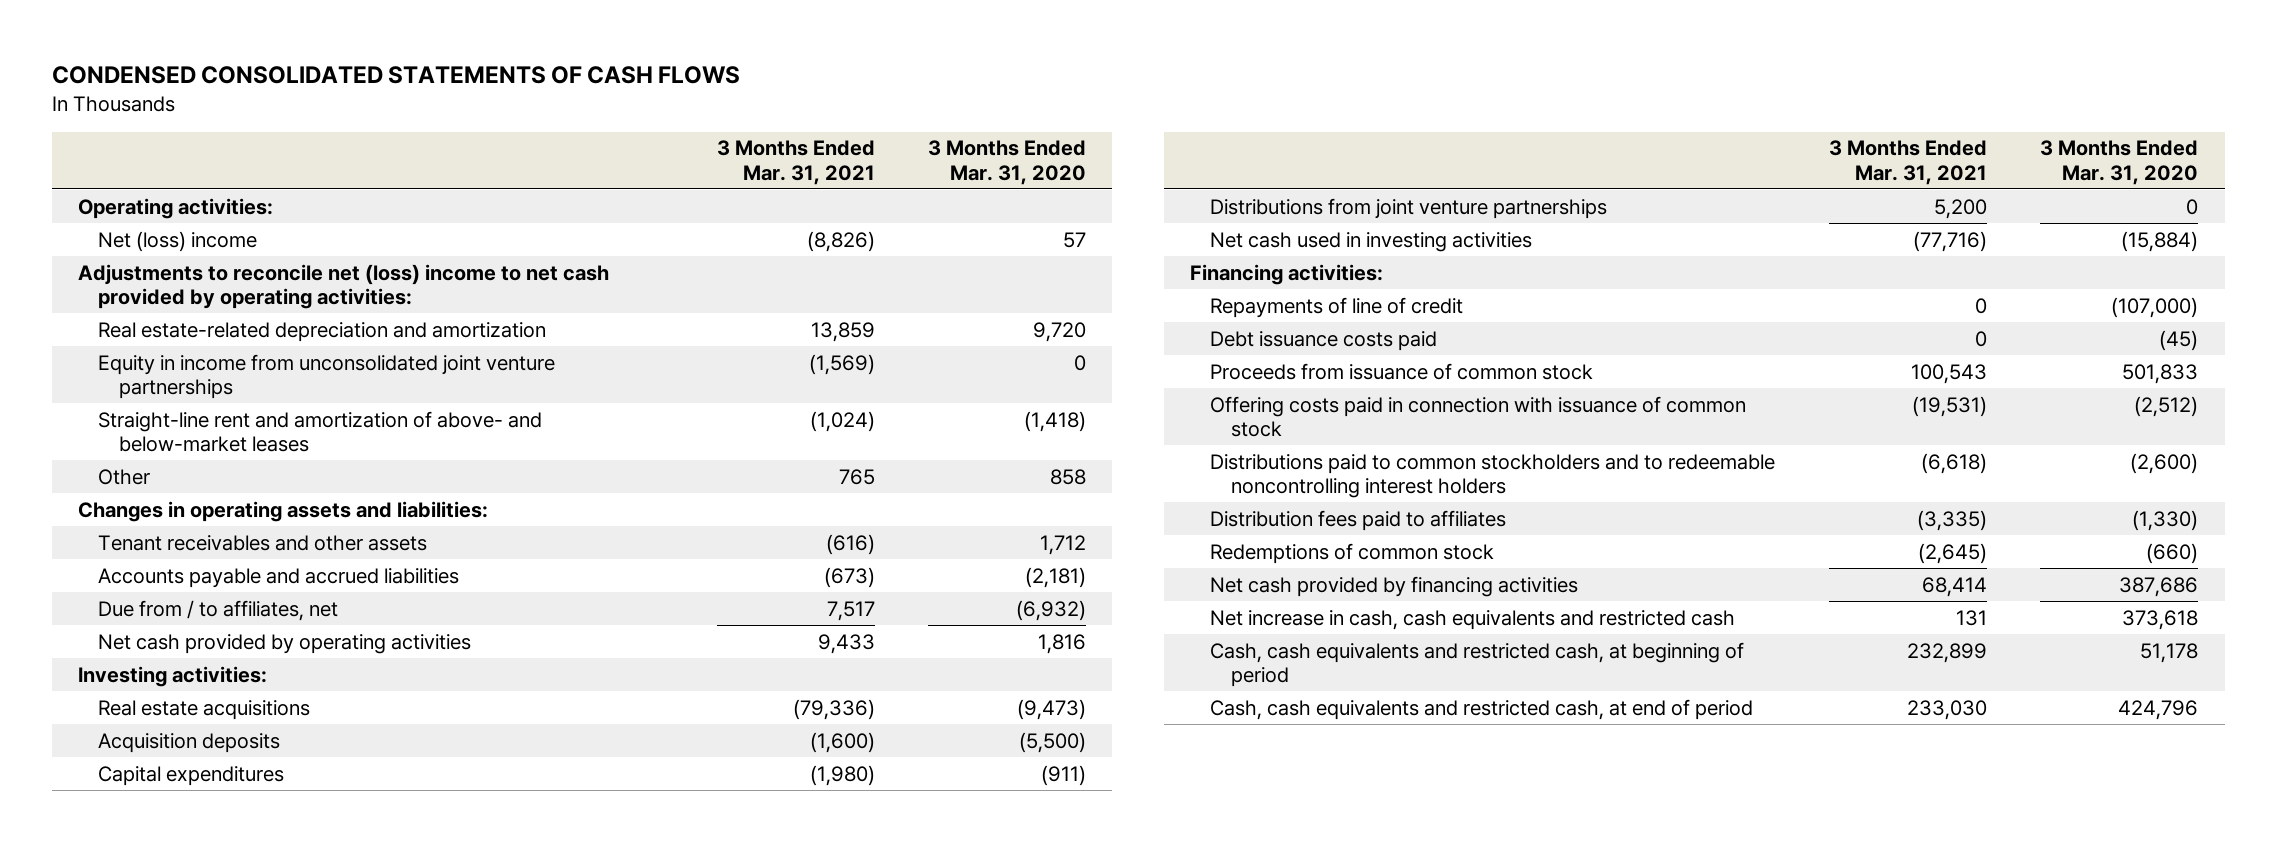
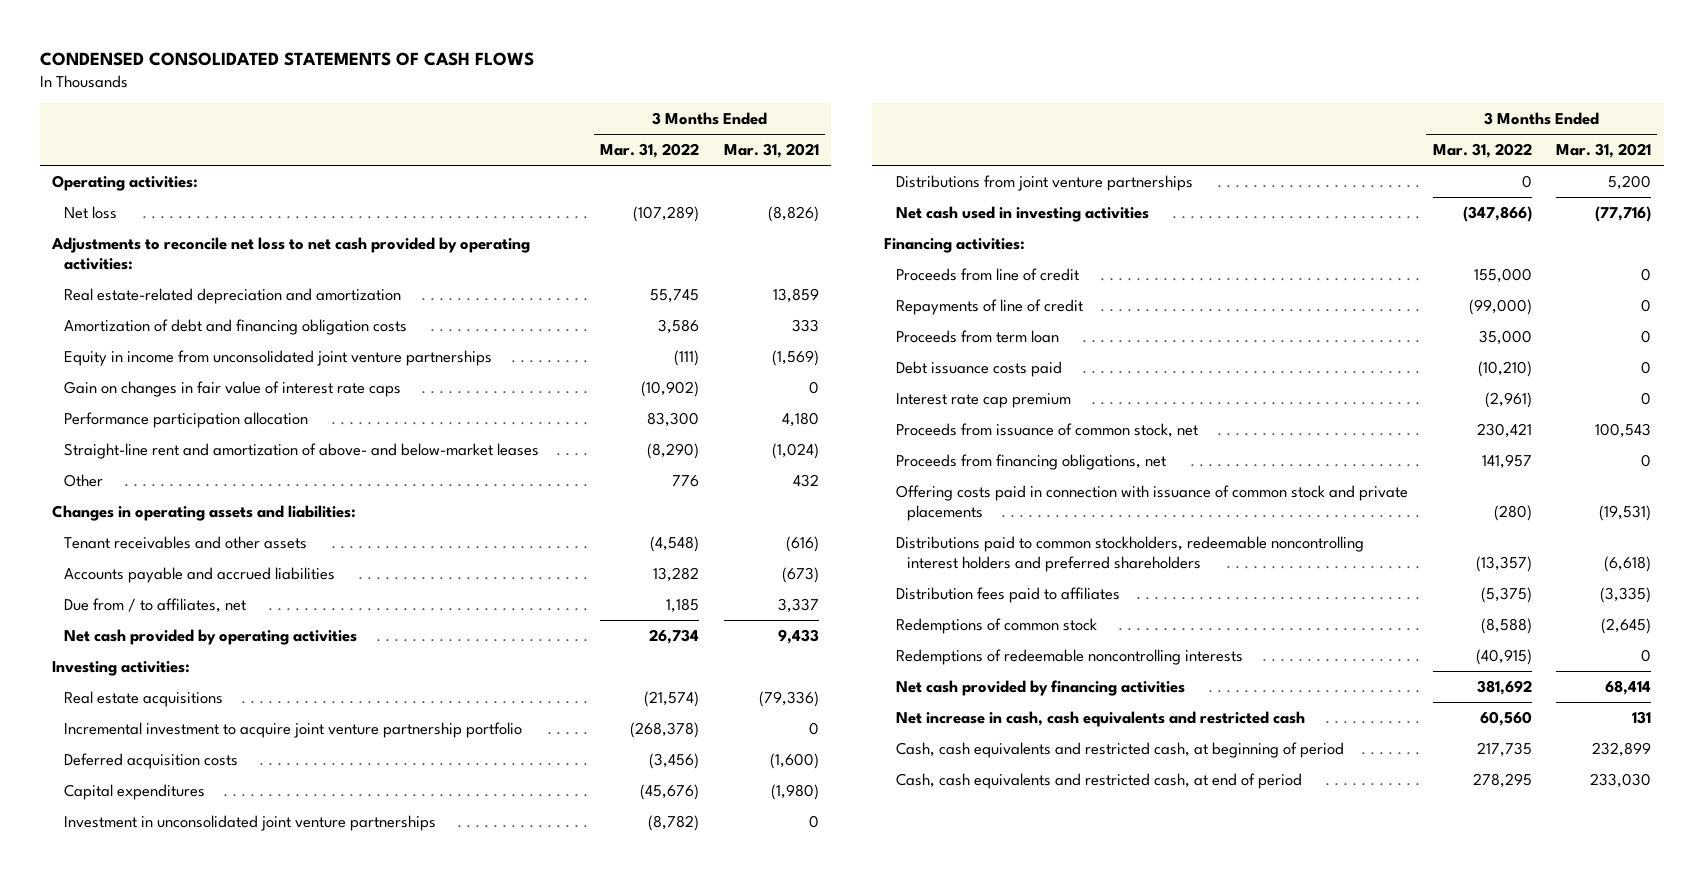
- | 3 Months Ended Mar. 31, 2021 | 3 Months Ended Mar. 31, 2020
+ | 3 Months Ended Mar. 31, 2022 | 3 Months Ended Mar. 31, 2021
- Net (loss) income | (8,826) | 57
- Adjustments to reconcile net (loss) income to net cash provided by operating activities:
+ Net loss | (107,289) | (8,826)
+ Adjustments to reconcile net loss to net cash provided by operating activities:
+ Amortization of debt and financing obligation costs | 3,586 | 333
+ Gain on changes in fair value of interest rate caps | (10,902) | 0
+ Performance participation allocation | 83,300 | 4,180
- Other | 765 | 858
+ Other | 776 | 432
- Due from / to affiliates, net | 7,517 | (6,932)
+ Due from / to affiliates, net | 1,185 | 3,337
- Acquisition deposits | (1,600) | (5,500)
+ Incremental investment to acquire joint venture partnership portfolio | (268,378) | 0
+ Deferred acquisition costs | (3,456) | (1,600)
+ Investment in unconsolidated joint venture partnerships | (8,782) | 0
+ Proceeds from line of credit | 155,000 | 0
+ Proceeds from term loan | 35,000 | 0
- Proceeds from issuance of common stock | 100,543 | 501,833
- Offering costs paid in connection with issuance of common stock | (19,531) | (2,512)
- Distributions paid to common stockholders and to redeemable noncontrolling interest holders | (6,618) | (2,600)
+ Interest rate cap premium | (2,961) | 0
+ Proceeds from issuance of common stock, net | 230,421 | 100,543
+ Proceeds from financing obligations, net | 141,957 | 0
+ Offering costs paid in connection with issuance of common stock and private placements | (280) | (19,531)
+ Distributions paid to common stockholders, redeemable noncontrolling interest holders and preferred shareholders | (13,357) | (6,618)
+ Redemptions of redeemable noncontrolling interests | (40,915) | 0

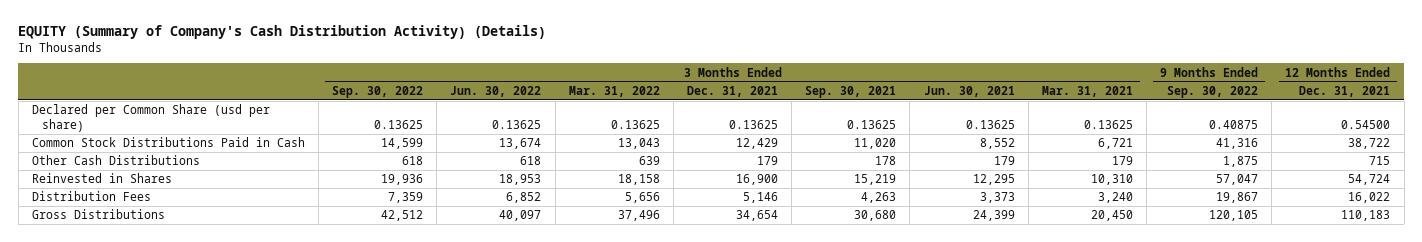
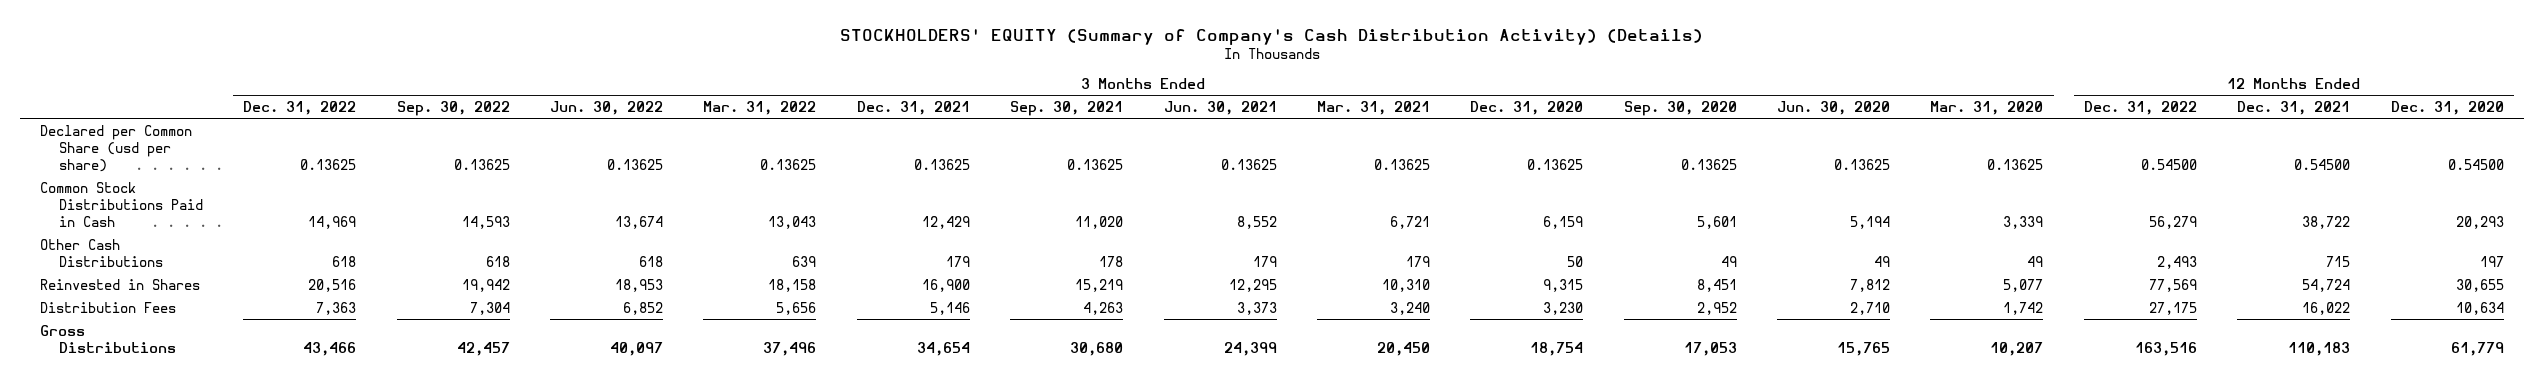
- EQUITY (Summary of Company's Cash Distribution Activity) (Details)
+ STOCKHOLDERS' EQUITY (Summary of Company's Cash Distribution Activity) (Details)
- | 3 Months Ended Sep. 30, 2022 | 3 Months Ended Jun. 30, 2022 | 3 Months Ended Mar. 31, 2022 | 3 Months Ended Dec. 31, 2021 | 3 Months Ended Sep. 30, 2021 | 3 Months Ended Jun. 30, 2021 | 3 Months Ended Mar. 31, 2021 | 9 Months Ended Sep. 30, 2022 | 12 Months Ended Dec. 31, 2021
+ | 3 Months Ended Dec. 31, 2022 | 3 Months Ended Sep. 30, 2022 | 3 Months Ended Jun. 30, 2022 | 3 Months Ended Mar. 31, 2022 | 3 Months Ended Dec. 31, 2021 | 3 Months Ended Sep. 30, 2021 | 3 Months Ended Jun. 30, 2021 | 3 Months Ended Mar. 31, 2021 | 3 Months Ended Dec. 31, 2020 | 3 Months Ended Sep. 30, 2020 | 3 Months Ended Jun. 30, 2020 | 3 Months Ended Mar. 31, 2020 | 12 Months Ended Dec. 31, 2022 | 12 Months Ended Dec. 31, 2021 | 12 Months Ended Dec. 31, 2020
- Common Stock Distributions Paid in Cash | 14,599 | 13,674 | 13,043 | 12,429 | 11,020 | 8,552 | 6,721 | 41,316 | 38,722
+ Common Stock Distributions Paid in Cash | 14,969 | 14,593 | 13,674 | 13,043 | 12,429 | 11,020 | 8,552 | 6,721 | 6,159 | 5,601 | 5,194 | 3,339 | 56,279 | 38,722 | 20,293
- Reinvested in Shares | 19,936 | 18,953 | 18,158 | 16,900 | 15,219 | 12,295 | 10,310 | 57,047 | 54,724
- Distribution Fees | 7,359 | 6,852 | 5,656 | 5,146 | 4,263 | 3,373 | 3,240 | 19,867 | 16,022
- Gross Distributions | 42,512 | 40,097 | 37,496 | 34,654 | 30,680 | 24,399 | 20,450 | 120,105 | 110,183
+ Reinvested in Shares | 20,516 | 19,942 | 18,953 | 18,158 | 16,900 | 15,219 | 12,295 | 10,310 | 9,315 | 8,451 | 7,812 | 5,077 | 77,569 | 54,724 | 30,655
+ Distribution Fees | 7,363 | 7,304 | 6,852 | 5,656 | 5,146 | 4,263 | 3,373 | 3,240 | 3,230 | 2,952 | 2,710 | 1,742 | 27,175 | 16,022 | 10,634
+ Gross Distributions | 43,466 | 42,457 | 40,097 | 37,496 | 34,654 | 30,680 | 24,399 | 20,450 | 18,754 | 17,053 | 15,765 | 10,207 | 163,516 | 110,183 | 61,779

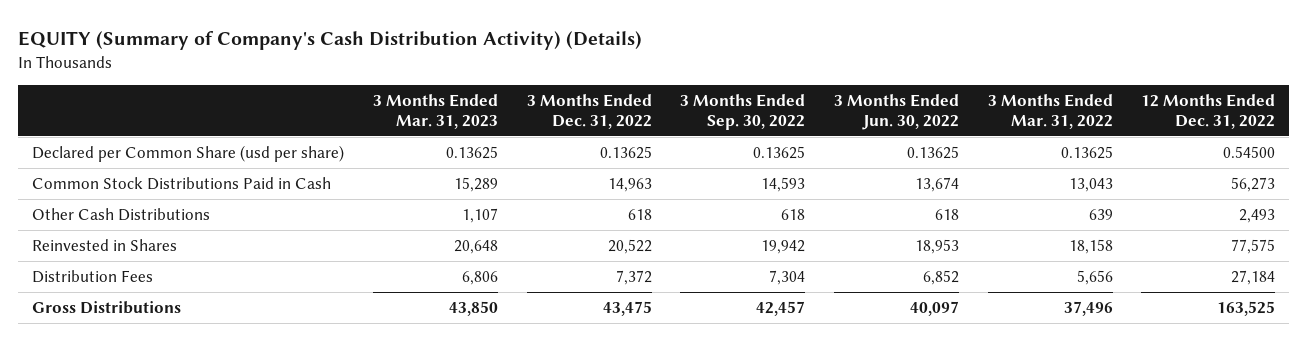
- STOCKHOLDERS' EQUITY (Summary of Company's Cash Distribution Activity) (Details)
+ EQUITY (Summary of Company's Cash Distribution Activity) (Details)
- | 3 Months Ended Dec. 31, 2022 | 3 Months Ended Sep. 30, 2022 | 3 Months Ended Jun. 30, 2022 | 3 Months Ended Mar. 31, 2022 | 3 Months Ended Dec. 31, 2021 | 3 Months Ended Sep. 30, 2021 | 3 Months Ended Jun. 30, 2021 | 3 Months Ended Mar. 31, 2021 | 3 Months Ended Dec. 31, 2020 | 3 Months Ended Sep. 30, 2020 | 3 Months Ended Jun. 30, 2020 | 3 Months Ended Mar. 31, 2020 | 12 Months Ended Dec. 31, 2022 | 12 Months Ended Dec. 31, 2021 | 12 Months Ended Dec. 31, 2020
+ | 3 Months Ended Mar. 31, 2023 | 3 Months Ended Dec. 31, 2022 | 3 Months Ended Sep. 30, 2022 | 3 Months Ended Jun. 30, 2022 | 3 Months Ended Mar. 31, 2022 | 12 Months Ended Dec. 31, 2022
- Common Stock Distributions Paid in Cash | 14,969 | 14,593 | 13,674 | 13,043 | 12,429 | 11,020 | 8,552 | 6,721 | 6,159 | 5,601 | 5,194 | 3,339 | 56,279 | 38,722 | 20,293
+ Common Stock Distributions Paid in Cash | 15,289 | 14,963 | 14,593 | 13,674 | 13,043 | 56,273
- Reinvested in Shares | 20,516 | 19,942 | 18,953 | 18,158 | 16,900 | 15,219 | 12,295 | 10,310 | 9,315 | 8,451 | 7,812 | 5,077 | 77,569 | 54,724 | 30,655
- Distribution Fees | 7,363 | 7,304 | 6,852 | 5,656 | 5,146 | 4,263 | 3,373 | 3,240 | 3,230 | 2,952 | 2,710 | 1,742 | 27,175 | 16,022 | 10,634
- Gross Distributions | 43,466 | 42,457 | 40,097 | 37,496 | 34,654 | 30,680 | 24,399 | 20,450 | 18,754 | 17,053 | 15,765 | 10,207 | 163,516 | 110,183 | 61,779
+ Reinvested in Shares | 20,648 | 20,522 | 19,942 | 18,953 | 18,158 | 77,575
+ Distribution Fees | 6,806 | 7,372 | 7,304 | 6,852 | 5,656 | 27,184
+ Gross Distributions | 43,850 | 43,475 | 42,457 | 40,097 | 37,496 | 163,525

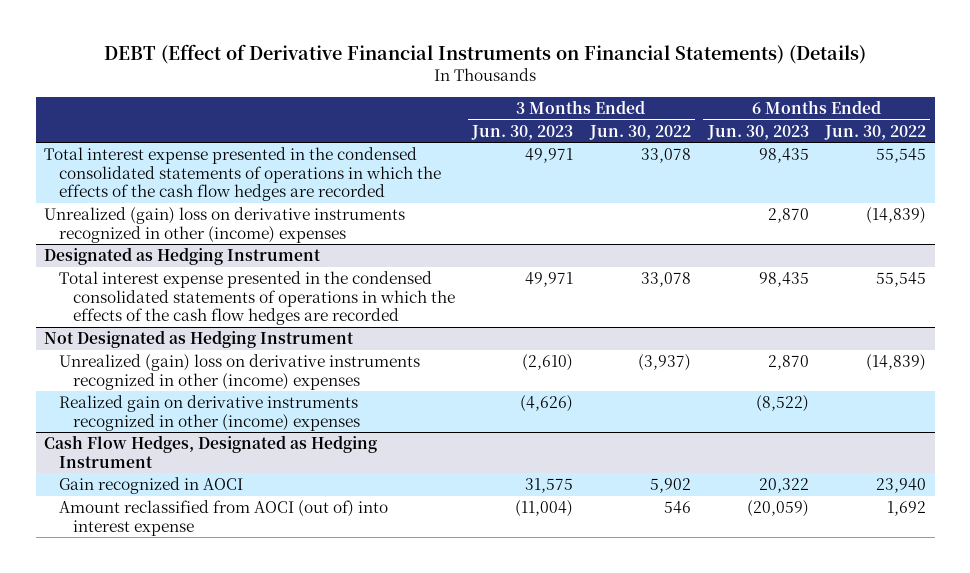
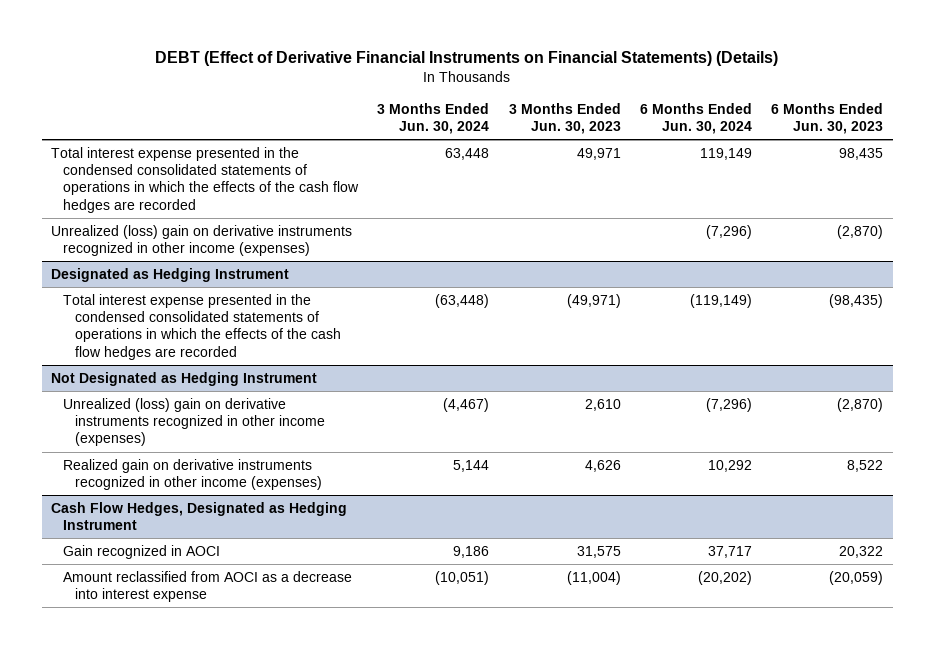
- | 3 Months Ended Jun. 30, 2023 | 3 Months Ended Jun. 30, 2022 | 6 Months Ended Jun. 30, 2023 | 6 Months Ended Jun. 30, 2022
+ | 3 Months Ended Jun. 30, 2024 | 3 Months Ended Jun. 30, 2023 | 6 Months Ended Jun. 30, 2024 | 6 Months Ended Jun. 30, 2023
- Unrealized (gain) loss on derivative instruments recognized in other (income) expenses | | | 2,870 | (14,839)
+ Unrealized (loss) gain on derivative instruments recognized in other income (expenses) | | | (7,296) | (2,870)
@ Designated as Hedging Instrument
- Total interest expense presented in the condensed consolidated statements of operations in which the effects of the cash flow hedges are recorded | 49,971 | 33,078 | 98,435 | 55,545
+ Total interest expense presented in the condensed consolidated statements of operations in which the effects of the cash flow hedges are recorded | (63,448) | (49,971) | (119,149) | (98,435)
@ Not Designated as Hedging Instrument
- Unrealized (gain) loss on derivative instruments recognized in other (income) expenses | (2,610) | (3,937) | 2,870 | (14,839)
- Realized gain on derivative instruments recognized in other (income) expenses | (4,626) | | (8,522) |
+ Unrealized (loss) gain on derivative instruments recognized in other income (expenses) | (4,467) | 2,610 | (7,296) | (2,870)
+ Realized gain on derivative instruments recognized in other income (expenses) | 5,144 | 4,626 | 10,292 | 8,522
@ Cash Flow Hedges, Designated as Hedging Instrument
- Amount reclassified from AOCI (out of) into interest expense | (11,004) | 546 | (20,059) | 1,692
+ Amount reclassified from AOCI as a decrease into interest expense | (10,051) | (11,004) | (20,202) | (20,059)

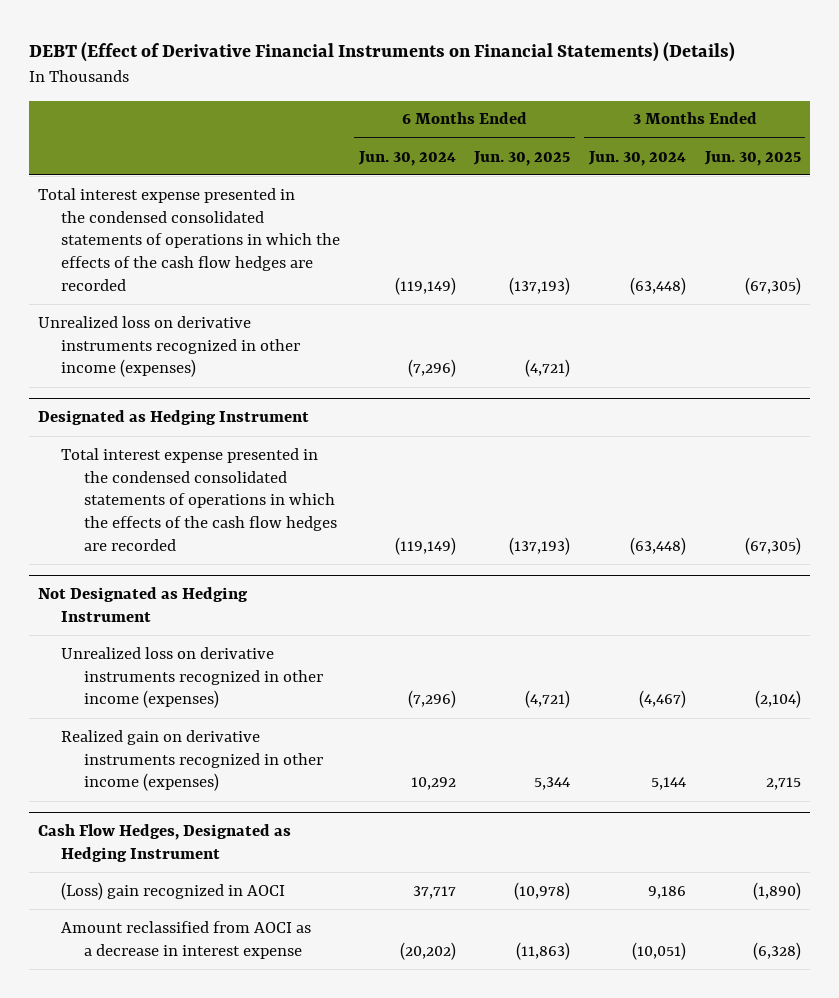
- | 3 Months Ended Jun. 30, 2024 | 3 Months Ended Jun. 30, 2023 | 6 Months Ended Jun. 30, 2024 | 6 Months Ended Jun. 30, 2023
+ | 6 Months Ended Jun. 30, 2024 | 6 Months Ended Jun. 30, 2025 | 3 Months Ended Jun. 30, 2024 | 3 Months Ended Jun. 30, 2025
- Total interest expense presented in the condensed consolidated statements of operations in which the effects of the cash flow hedges are recorded | 63,448 | 49,971 | 119,149 | 98,435
- Unrealized (loss) gain on derivative instruments recognized in other income (expenses) | | | (7,296) | (2,870)
+ Total interest expense presented in the condensed consolidated statements of operations in which the effects of the cash flow hedges are recorded | (119,149) | (137,193) | (63,448) | (67,305)
+ Unrealized loss on derivative instruments recognized in other income (expenses) | (7,296) | (4,721) | |
@ Not Designated as Hedging Instrument
- Unrealized (loss) gain on derivative instruments recognized in other income (expenses) | (4,467) | 2,610 | (7,296) | (2,870)
+ Unrealized loss on derivative instruments recognized in other income (expenses) | (7,296) | (4,721) | (4,467) | (2,104)
@ Cash Flow Hedges, Designated as Hedging Instrument
- Gain recognized in AOCI | 9,186 | 31,575 | 37,717 | 20,322
- Amount reclassified from AOCI as a decrease into interest expense | (10,051) | (11,004) | (20,202) | (20,059)
+ (Loss) gain recognized in AOCI | 37,717 | (10,978) | 9,186 | (1,890)
+ Amount reclassified from AOCI as a decrease in interest expense | (20,202) | (11,863) | (10,051) | (6,328)

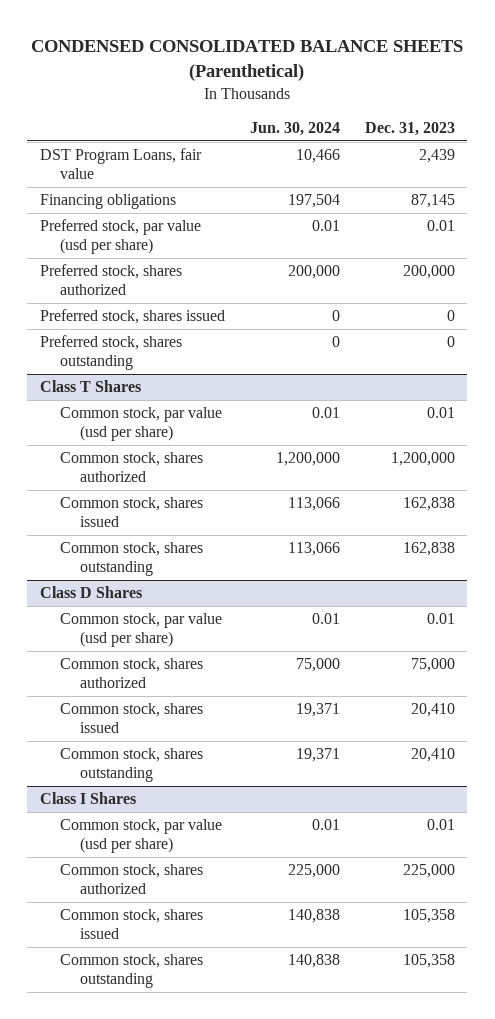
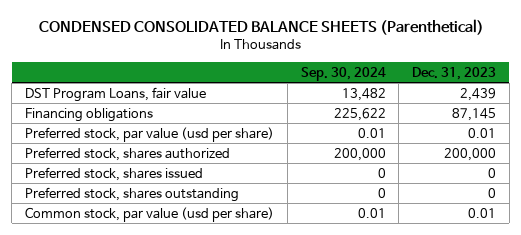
- | Jun. 30, 2024 | Dec. 31, 2023
+ | Sep. 30, 2024 | Dec. 31, 2023
- Class T Shares
- Common stock, shares authorized | 1,200,000 | 1,200,000
- Common stock, shares issued | 113,066 | 162,838
- Common stock, shares outstanding | 113,066 | 162,838
- Class D Shares
- Common stock, par value (usd per share) | 0.01 | 0.01
- Common stock, shares authorized | 75,000 | 75,000
- Common stock, shares issued | 19,371 | 20,410
- Common stock, shares outstanding | 19,371 | 20,410
- Class I Shares
- Common stock, par value (usd per share) | 0.01 | 0.01
- Common stock, shares authorized | 225,000 | 225,000
- Common stock, shares issued | 140,838 | 105,358
- Common stock, shares outstanding | 140,838 | 105,358

